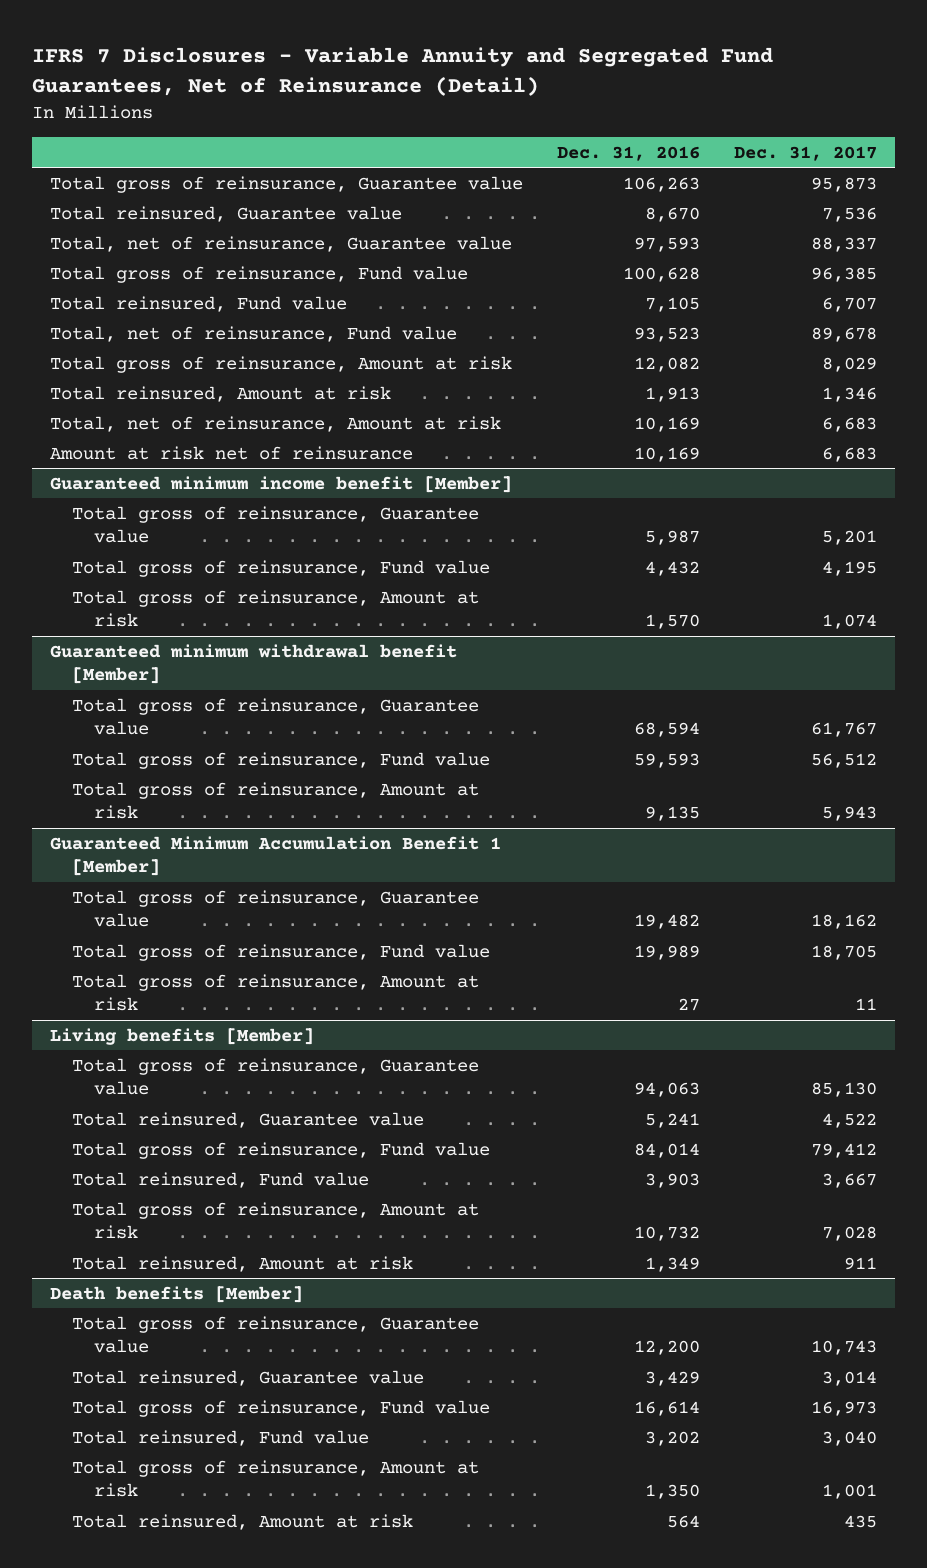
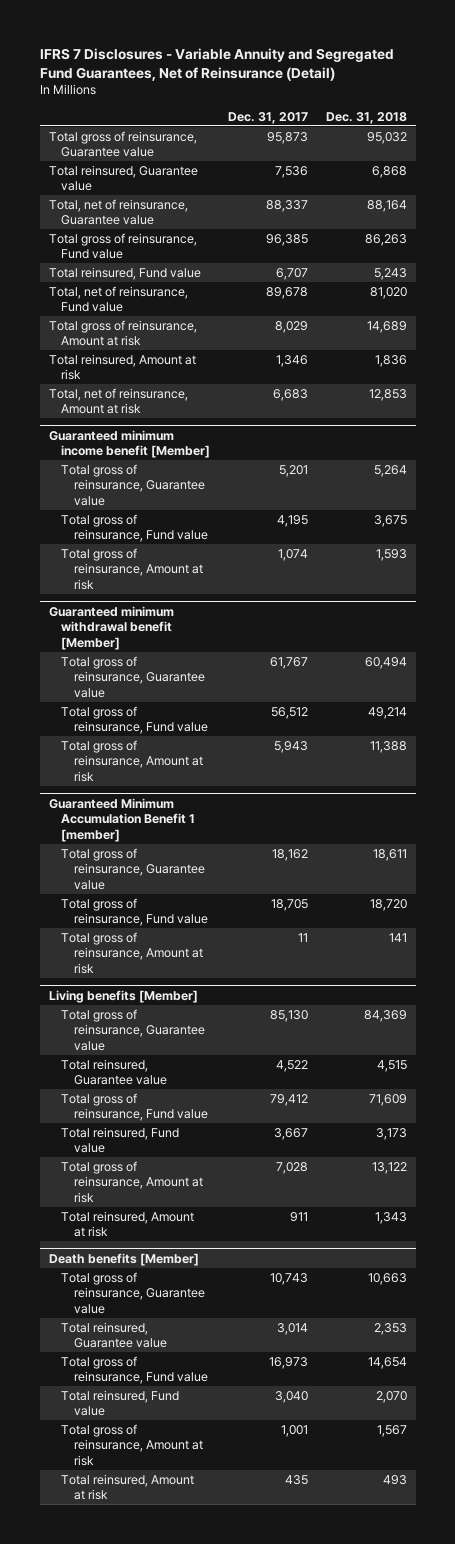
- | Dec. 31, 2016 | Dec. 31, 2017
+ | Dec. 31, 2017 | Dec. 31, 2018
- Amount at risk net of reinsurance | 10,169 | 6,683
- Guaranteed Minimum Accumulation Benefit 1 [Member]
+ Guaranteed Minimum Accumulation Benefit 1 [member]

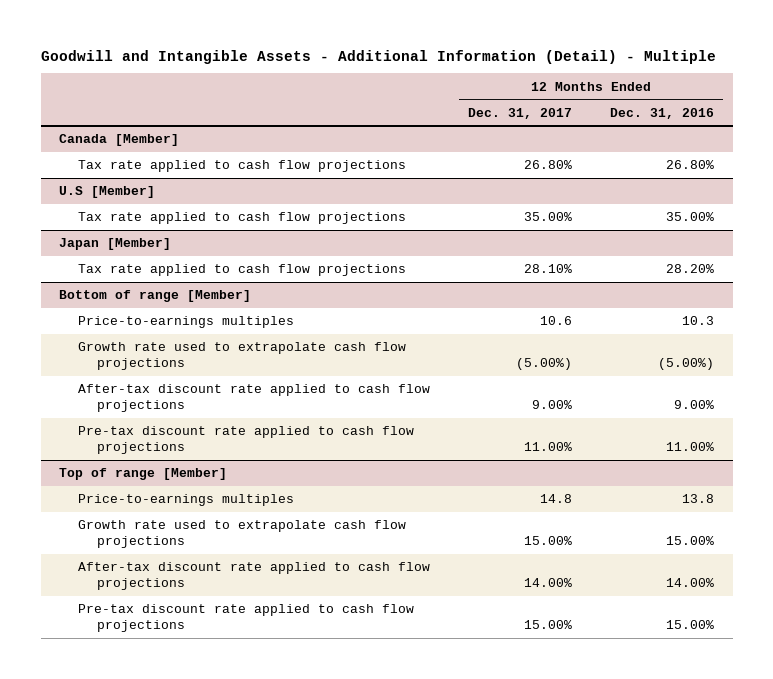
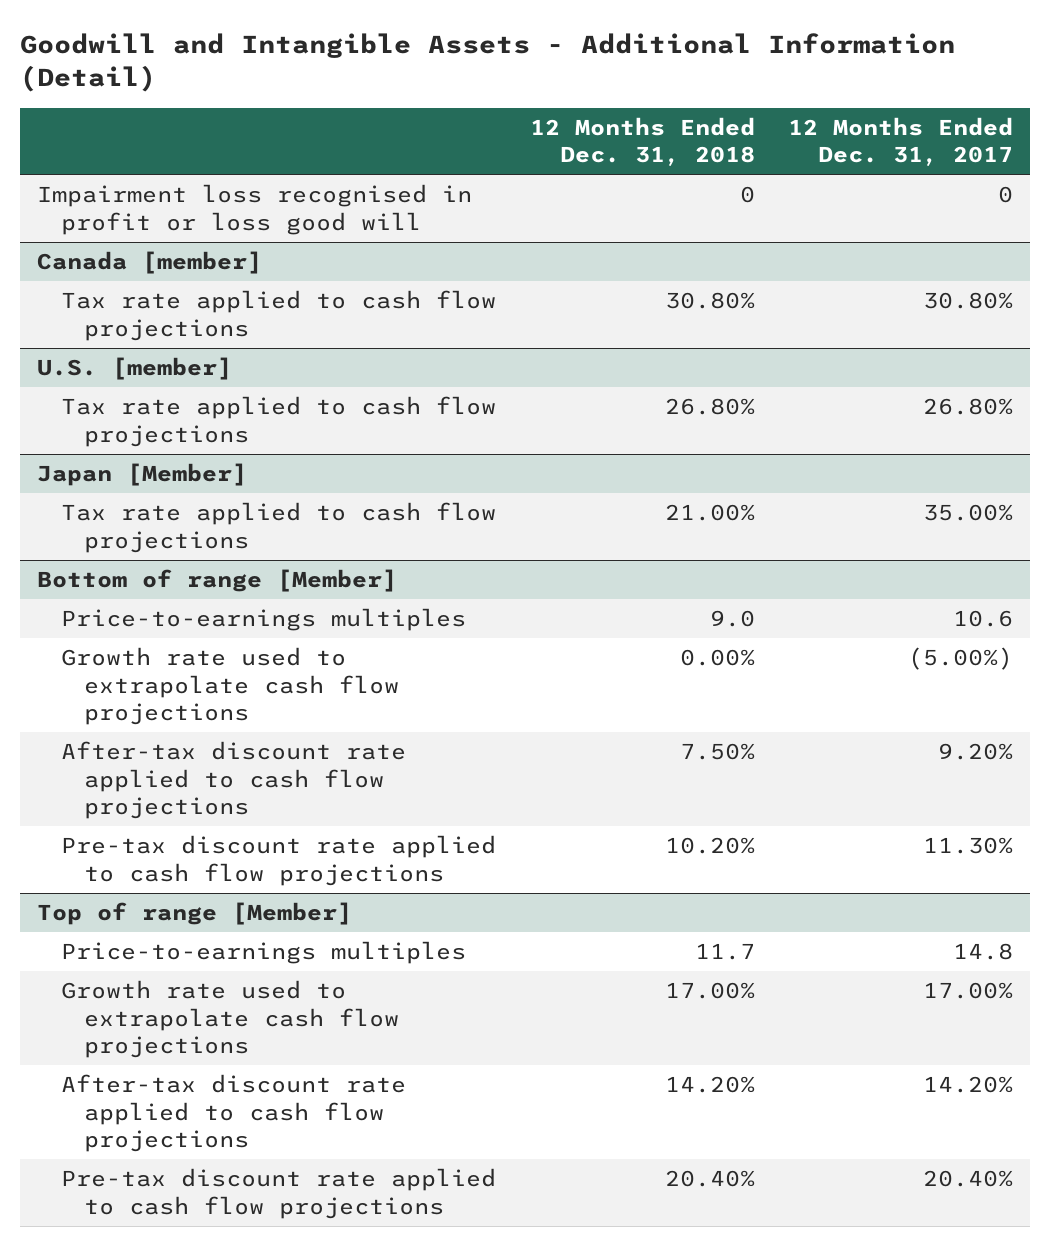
- Goodwill and Intangible Assets - Additional Information (Detail) - Multiple
+ Goodwill and Intangible Assets - Additional Information (Detail)
- | 12 Months Ended Dec. 31, 2017 | 12 Months Ended Dec. 31, 2016
+ | 12 Months Ended Dec. 31, 2018 | 12 Months Ended Dec. 31, 2017
- Canada [Member]
+ Impairment loss recognised in profit or loss good will | 0 | 0
+ Canada [member]
+ Tax rate applied to cash flow projections | 30.80% | 30.80%
+ U.S. [member]
- U.S [Member]
- Tax rate applied to cash flow projections | 35.00% | 35.00%
@ Japan [Member]
- Tax rate applied to cash flow projections | 28.10% | 28.20%
+ Tax rate applied to cash flow projections | 21.00% | 35.00%
@ Bottom of range [Member]
- After-tax discount rate applied to cash flow projections | 9.00% | 9.00%
- Pre-tax discount rate applied to cash flow projections | 11.00% | 11.00%
+ After-tax discount rate applied to cash flow projections | 7.50% | 9.20%
+ Pre-tax discount rate applied to cash flow projections | 10.20% | 11.30%
@ Top of range [Member]
- Growth rate used to extrapolate cash flow projections | 15.00% | 15.00%
- After-tax discount rate applied to cash flow projections | 14.00% | 14.00%
- Pre-tax discount rate applied to cash flow projections | 15.00% | 15.00%
+ Growth rate used to extrapolate cash flow projections | 17.00% | 17.00%
+ After-tax discount rate applied to cash flow projections | 14.20% | 14.20%
+ Pre-tax discount rate applied to cash flow projections | 20.40% | 20.40%

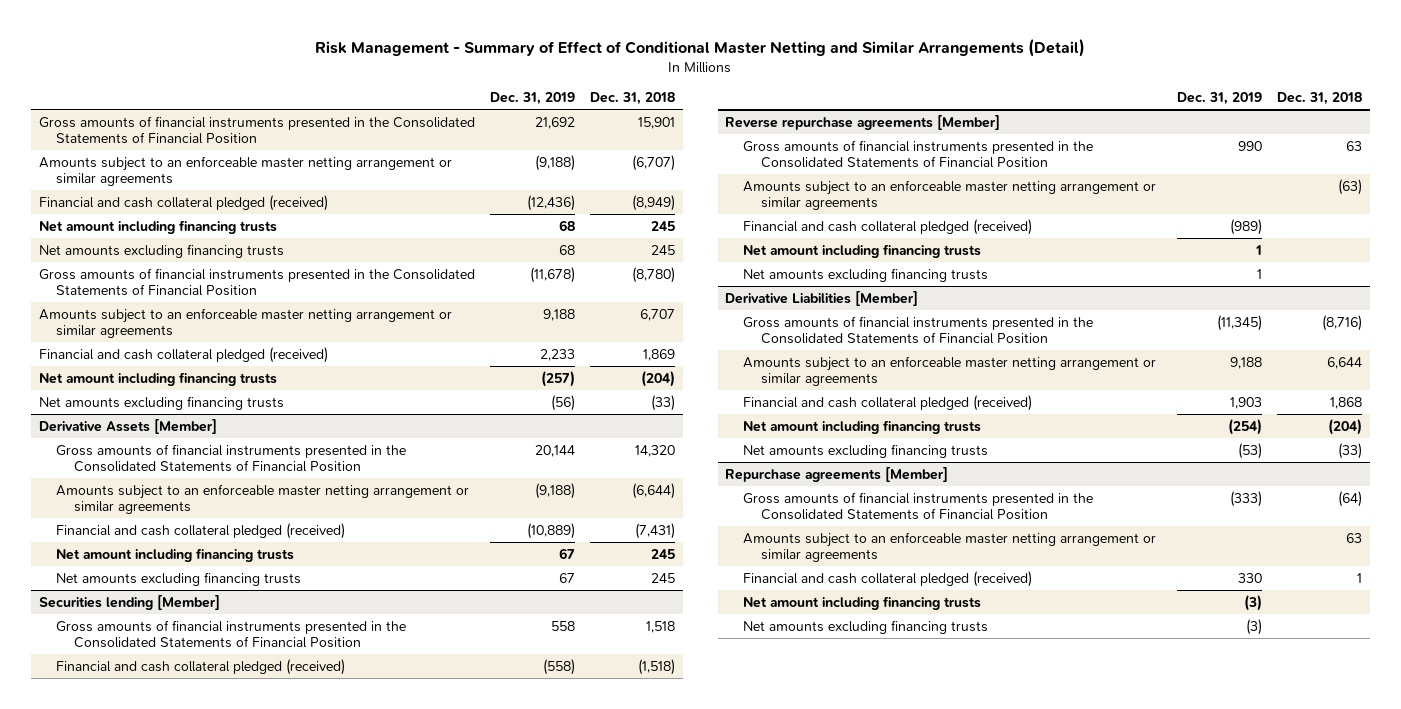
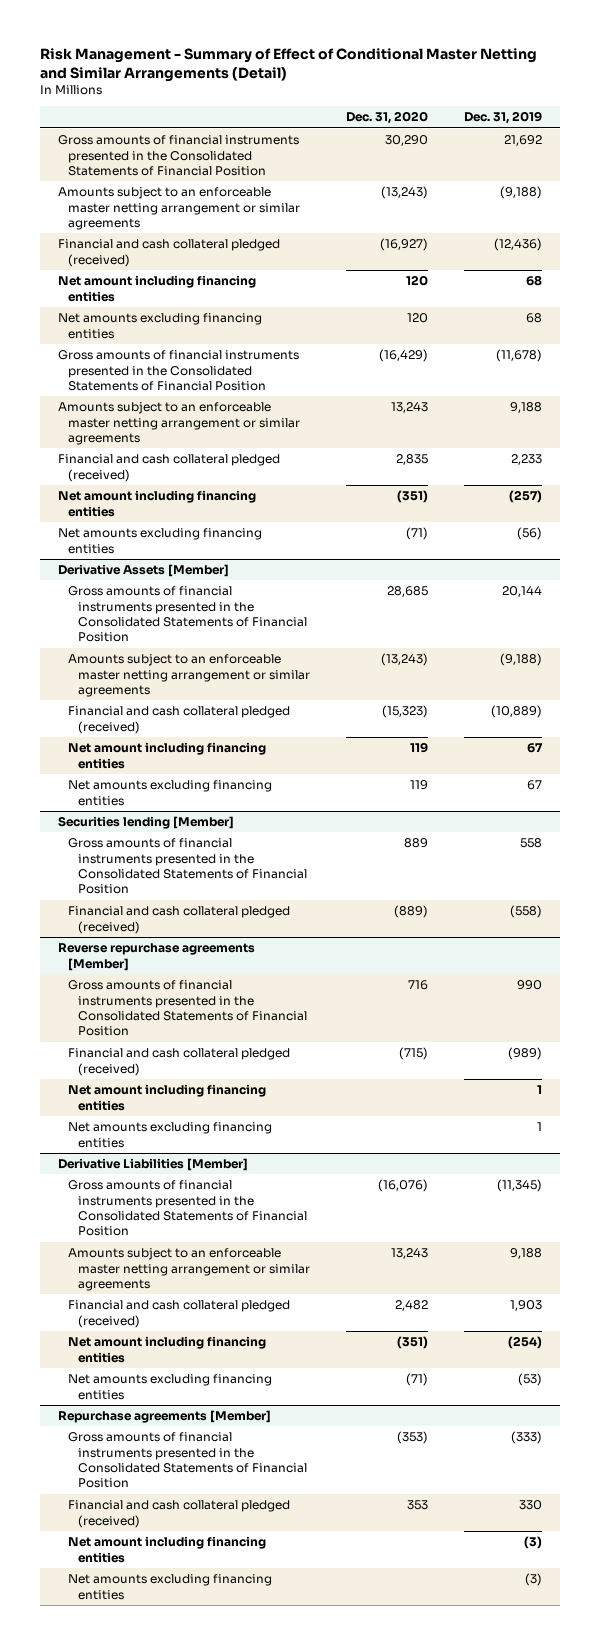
- | Dec. 31, 2019 | Dec. 31, 2018
+ | Dec. 31, 2020 | Dec. 31, 2019
- Net amount including financing trusts | 68 | 245
- Net amounts excluding financing trusts | 68 | 245
+ Net amount including financing entities | 120 | 68
+ Net amounts excluding financing entities | 120 | 68
- Net amount including financing trusts | (257) | (204)
- Net amounts excluding financing trusts | (56) | (33)
+ Net amount including financing entities | (351) | (257)
+ Net amounts excluding financing entities | (71) | (56)
@ Derivative Assets [Member]
- Net amount including financing trusts | 67 | 245
- Net amounts excluding financing trusts | 67 | 245
+ Net amount including financing entities | 119 | 67
+ Net amounts excluding financing entities | 119 | 67
@ Reverse repurchase agreements [Member]
- Amounts subject to an enforceable master netting arrangement or similar agreements | | (63)
- Net amount including financing trusts | 1 |
- Net amounts excluding financing trusts | 1 |
+ Net amount including financing entities | | 1
+ Net amounts excluding financing entities | | 1
@ Derivative Liabilities [Member]
- Net amount including financing trusts | (254) | (204)
- Net amounts excluding financing trusts | (53) | (33)
+ Net amount including financing entities | (351) | (254)
+ Net amounts excluding financing entities | (71) | (53)
@ Repurchase agreements [Member]
- Amounts subject to an enforceable master netting arrangement or similar agreements | | 63
- Net amount including financing trusts | (3) |
- Net amounts excluding financing trusts | (3) |
+ Net amount including financing entities | | (3)
+ Net amounts excluding financing entities | | (3)

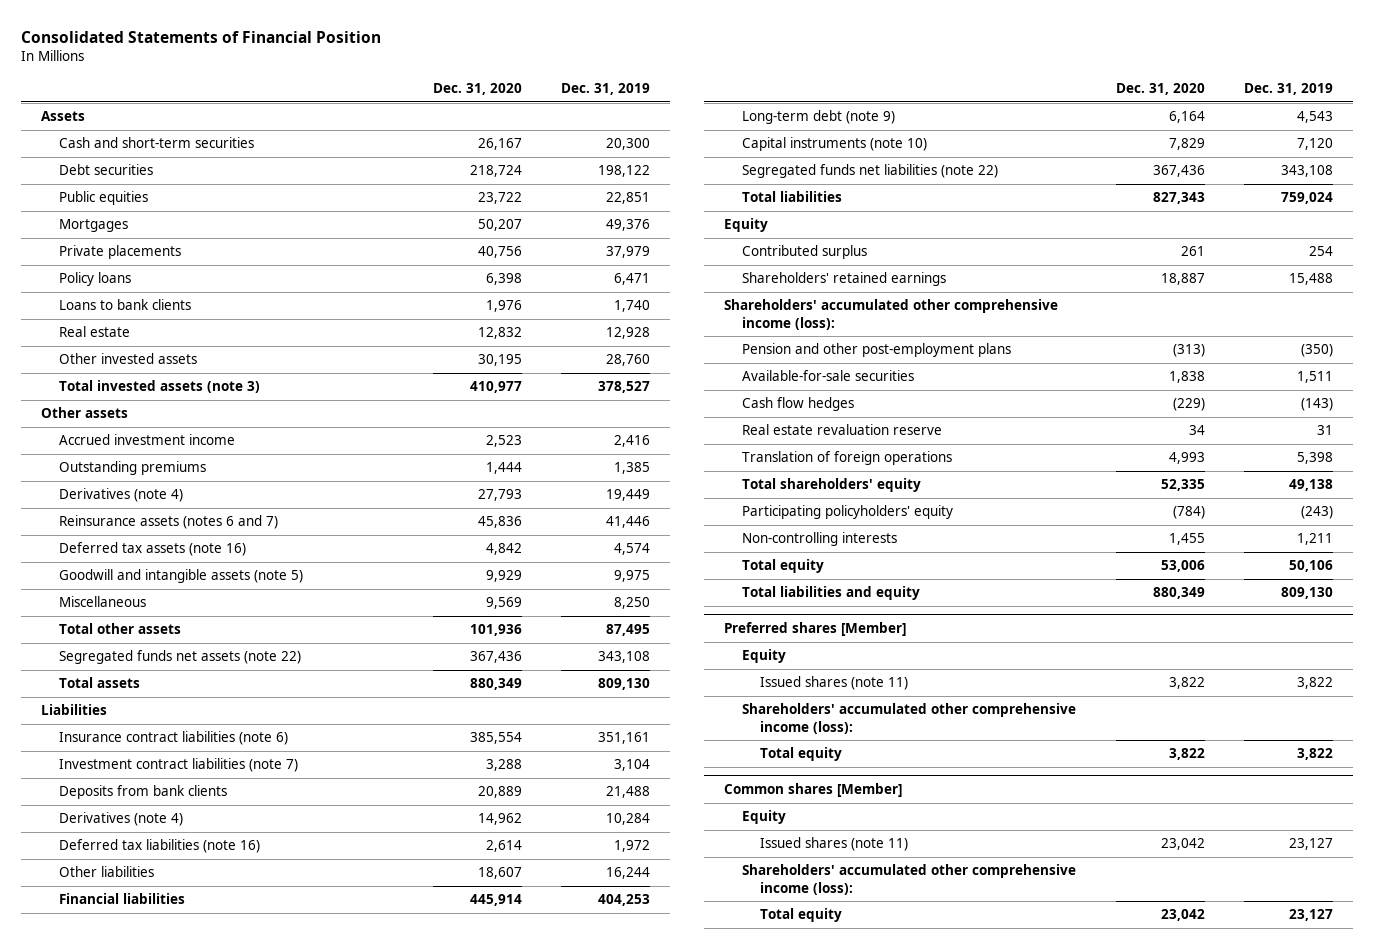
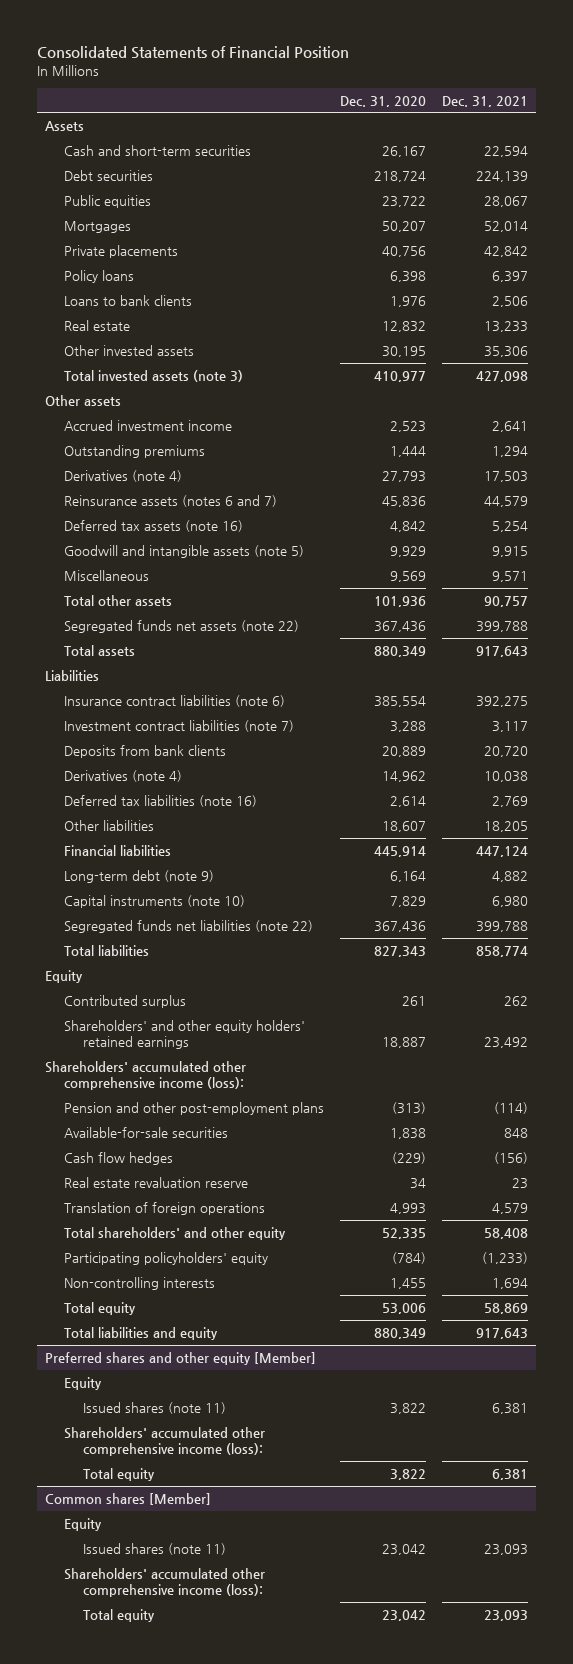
- | Dec. 31, 2020 | Dec. 31, 2019
+ | Dec. 31, 2020 | Dec. 31, 2021
- Shareholders' retained earnings | 18,887 | 15,488
+ Shareholders' and other equity holders' retained earnings | 18,887 | 23,492
- Total shareholders' equity | 52,335 | 49,138
+ Total shareholders' and other equity | 52,335 | 58,408
- Preferred shares [Member]
+ Preferred shares and other equity [Member]

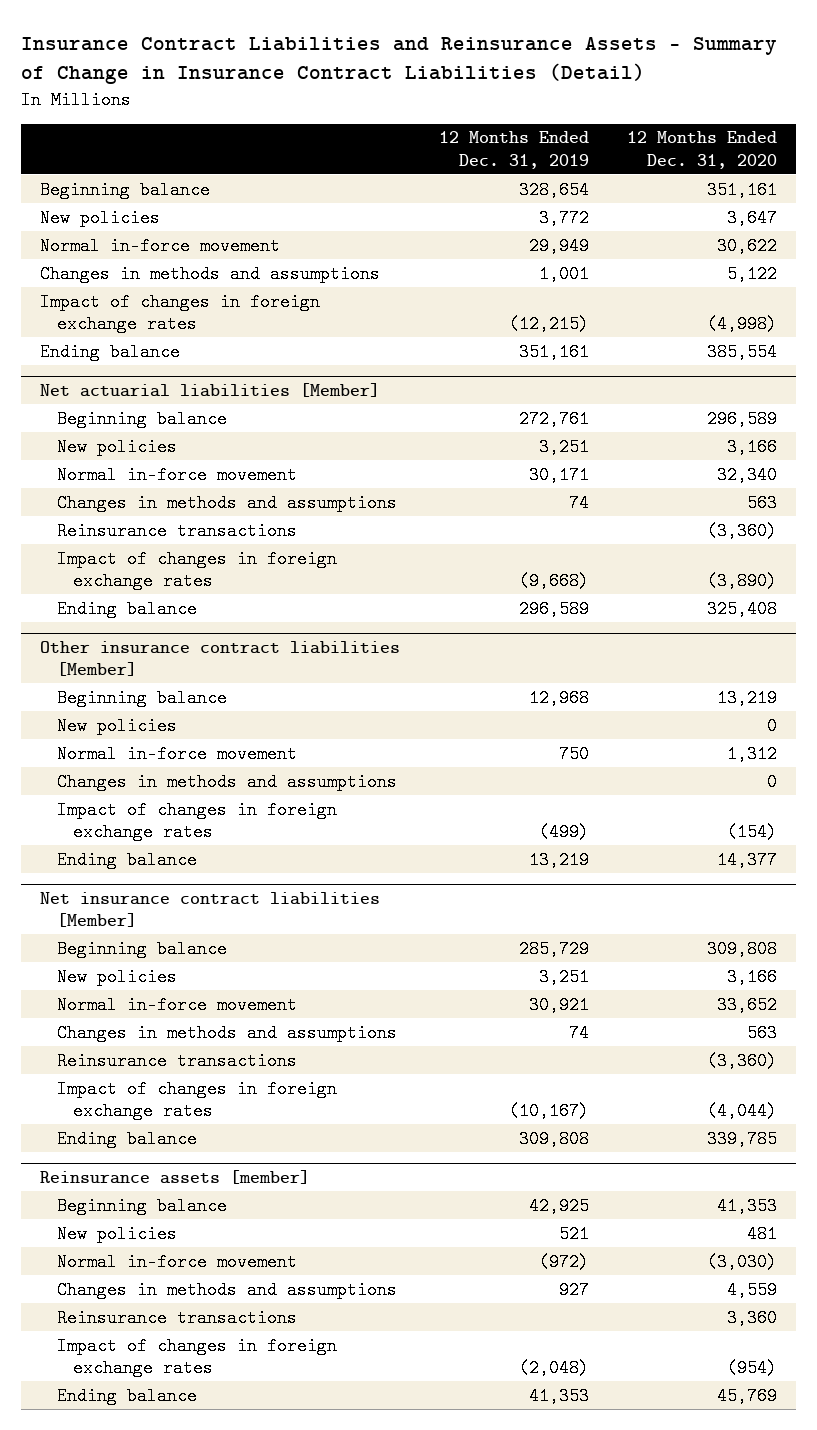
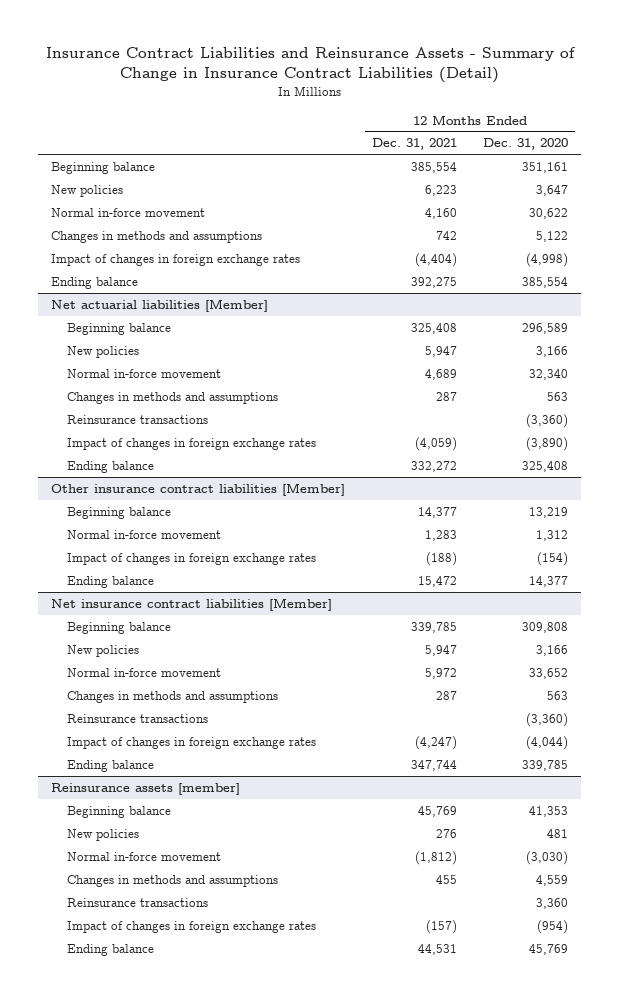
- | 12 Months Ended Dec. 31, 2019 | 12 Months Ended Dec. 31, 2020
+ | 12 Months Ended Dec. 31, 2021 | 12 Months Ended Dec. 31, 2020
@ Other insurance contract liabilities [Member]
- New policies | | 0
- Changes in methods and assumptions | | 0

